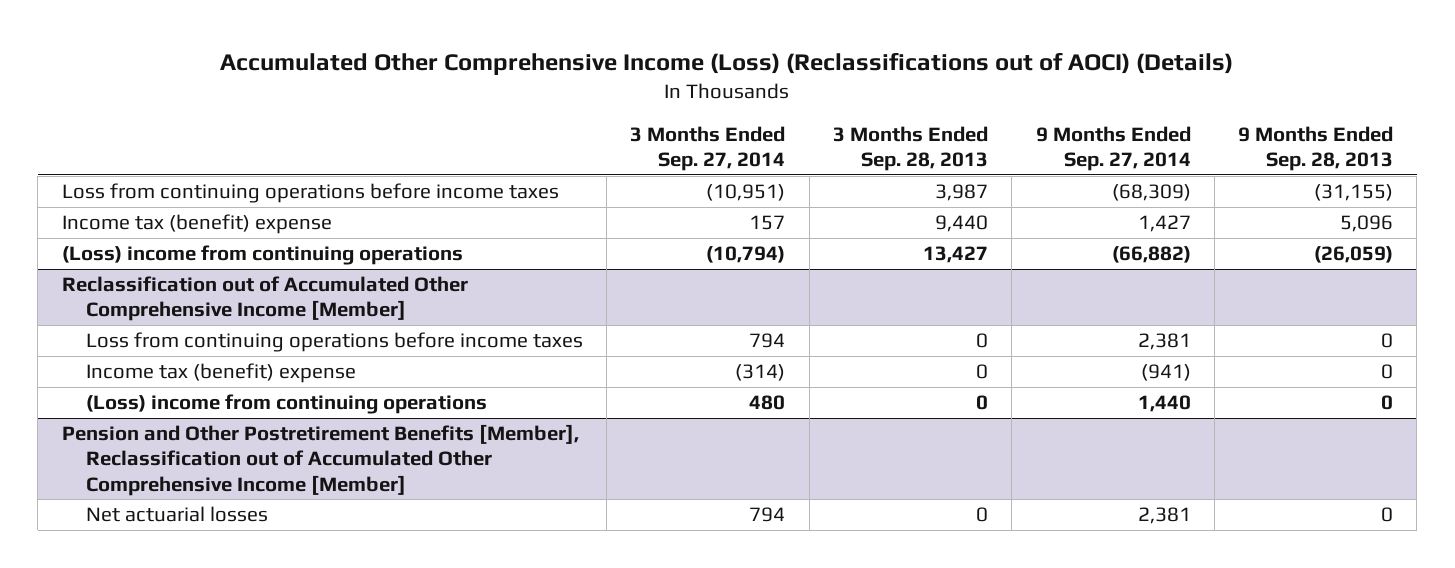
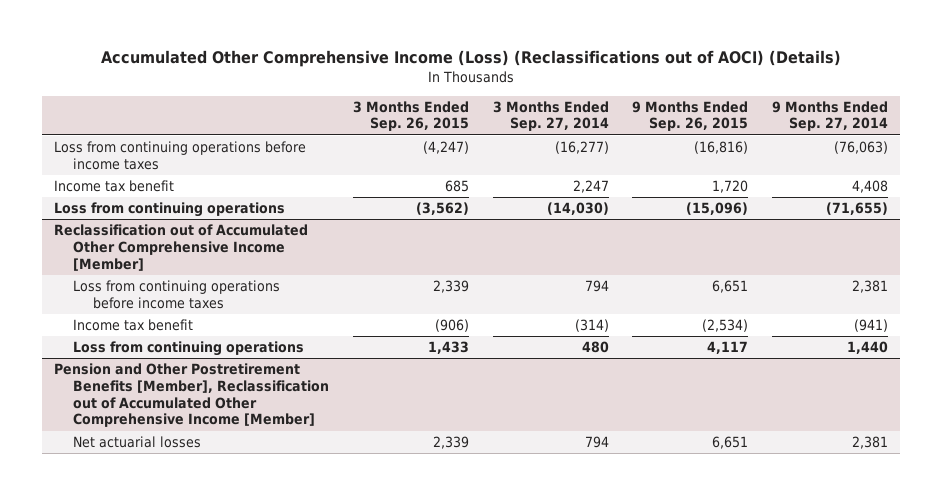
- | 3 Months Ended Sep. 27, 2014 | 3 Months Ended Sep. 28, 2013 | 9 Months Ended Sep. 27, 2014 | 9 Months Ended Sep. 28, 2013
+ | 3 Months Ended Sep. 26, 2015 | 3 Months Ended Sep. 27, 2014 | 9 Months Ended Sep. 26, 2015 | 9 Months Ended Sep. 27, 2014
- Loss from continuing operations before income taxes | (10,951) | 3,987 | (68,309) | (31,155)
- Income tax (benefit) expense | 157 | 9,440 | 1,427 | 5,096
- (Loss) income from continuing operations | (10,794) | 13,427 | (66,882) | (26,059)
+ Loss from continuing operations before income taxes | (4,247) | (16,277) | (16,816) | (76,063)
+ Income tax benefit | 685 | 2,247 | 1,720 | 4,408
+ Loss from continuing operations | (3,562) | (14,030) | (15,096) | (71,655)
@ Reclassification out of Accumulated Other Comprehensive Income [Member]
- Income tax (benefit) expense | (314) | 0 | (941) | 0
- (Loss) income from continuing operations | 480 | 0 | 1,440 | 0
+ Income tax benefit | (906) | (314) | (2,534) | (941)
+ Loss from continuing operations | 1,433 | 480 | 4,117 | 1,440

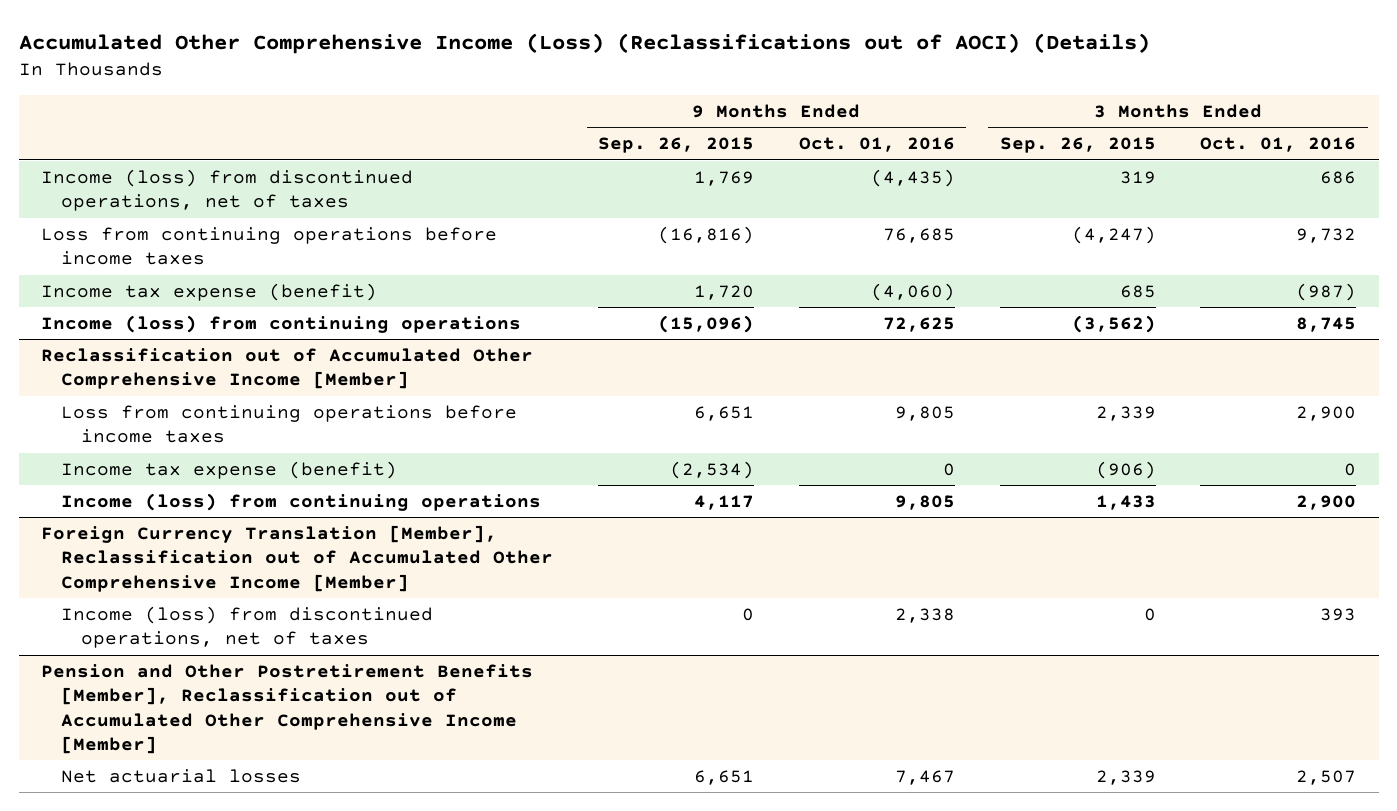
- | 3 Months Ended Sep. 26, 2015 | 3 Months Ended Sep. 27, 2014 | 9 Months Ended Sep. 26, 2015 | 9 Months Ended Sep. 27, 2014
+ | 9 Months Ended Sep. 26, 2015 | 9 Months Ended Oct. 01, 2016 | 3 Months Ended Sep. 26, 2015 | 3 Months Ended Oct. 01, 2016
+ Income (loss) from discontinued operations, net of taxes | 1,769 | (4,435) | 319 | 686
- Income tax benefit | 685 | 2,247 | 1,720 | 4,408
- Loss from continuing operations | (3,562) | (14,030) | (15,096) | (71,655)
+ Income tax expense (benefit) | 1,720 | (4,060) | 685 | (987)
+ Income (loss) from continuing operations | (15,096) | 72,625 | (3,562) | 8,745
@ Reclassification out of Accumulated Other Comprehensive Income [Member]
- Income tax benefit | (906) | (314) | (2,534) | (941)
- Loss from continuing operations | 1,433 | 480 | 4,117 | 1,440
+ Income tax expense (benefit) | (2,534) | 0 | (906) | 0
+ Income (loss) from continuing operations | 4,117 | 9,805 | 1,433 | 2,900
+ Foreign Currency Translation [Member], Reclassification out of Accumulated Other Comprehensive Income [Member]
+ Income (loss) from discontinued operations, net of taxes | 0 | 2,338 | 0 | 393

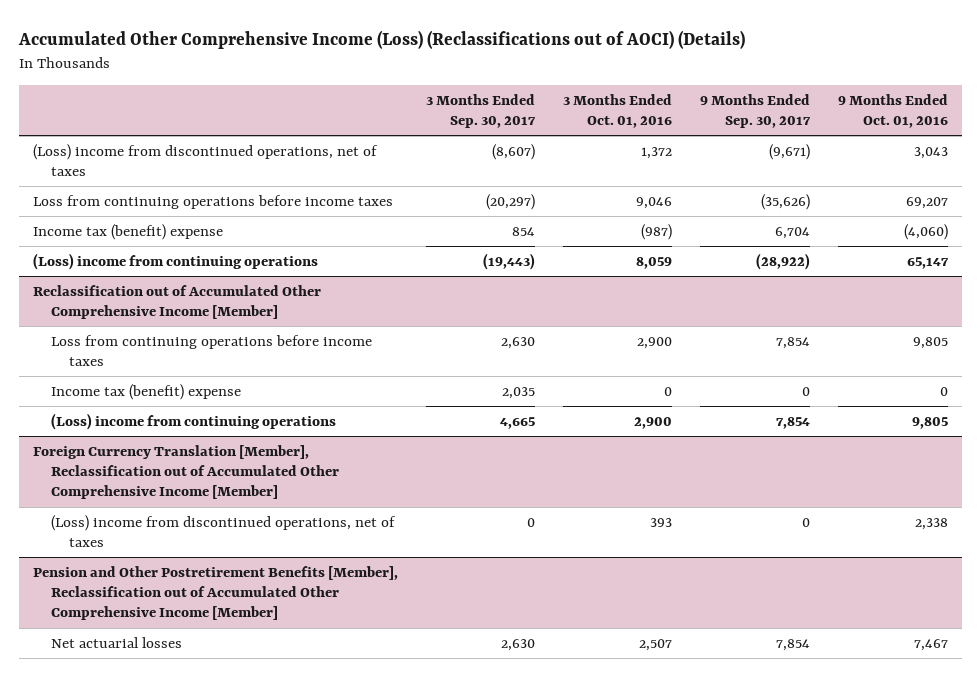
- | 9 Months Ended Sep. 26, 2015 | 9 Months Ended Oct. 01, 2016 | 3 Months Ended Sep. 26, 2015 | 3 Months Ended Oct. 01, 2016
+ | 3 Months Ended Sep. 30, 2017 | 3 Months Ended Oct. 01, 2016 | 9 Months Ended Sep. 30, 2017 | 9 Months Ended Oct. 01, 2016
- Income (loss) from discontinued operations, net of taxes | 1,769 | (4,435) | 319 | 686
- Loss from continuing operations before income taxes | (16,816) | 76,685 | (4,247) | 9,732
- Income tax expense (benefit) | 1,720 | (4,060) | 685 | (987)
- Income (loss) from continuing operations | (15,096) | 72,625 | (3,562) | 8,745
+ (Loss) income from discontinued operations, net of taxes | (8,607) | 1,372 | (9,671) | 3,043
+ Loss from continuing operations before income taxes | (20,297) | 9,046 | (35,626) | 69,207
+ Income tax (benefit) expense | 854 | (987) | 6,704 | (4,060)
+ (Loss) income from continuing operations | (19,443) | 8,059 | (28,922) | 65,147
@ Reclassification out of Accumulated Other Comprehensive Income [Member]
- Income tax expense (benefit) | (2,534) | 0 | (906) | 0
- Income (loss) from continuing operations | 4,117 | 9,805 | 1,433 | 2,900
+ Income tax (benefit) expense | 2,035 | 0 | 0 | 0
+ (Loss) income from continuing operations | 4,665 | 2,900 | 7,854 | 9,805
@ Foreign Currency Translation [Member], Reclassification out of Accumulated Other Comprehensive Income [Member]
- Income (loss) from discontinued operations, net of taxes | 0 | 2,338 | 0 | 393
+ (Loss) income from discontinued operations, net of taxes | 0 | 393 | 0 | 2,338

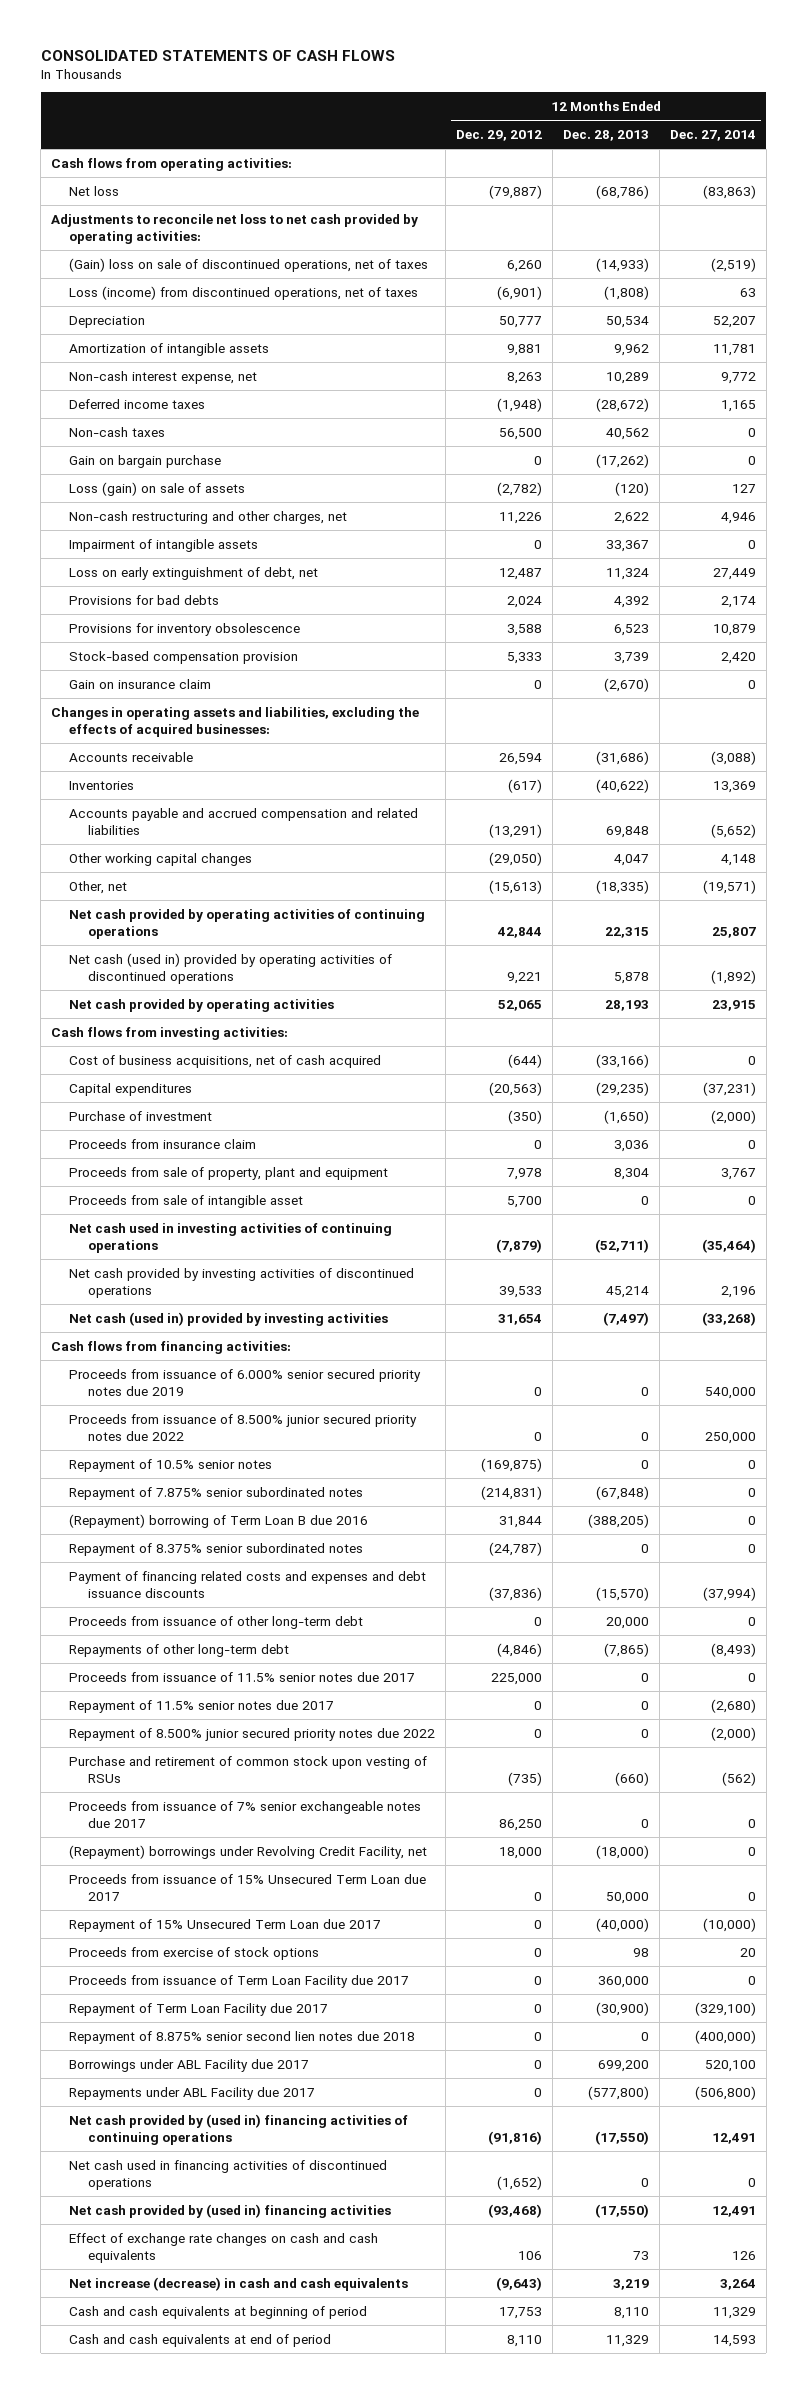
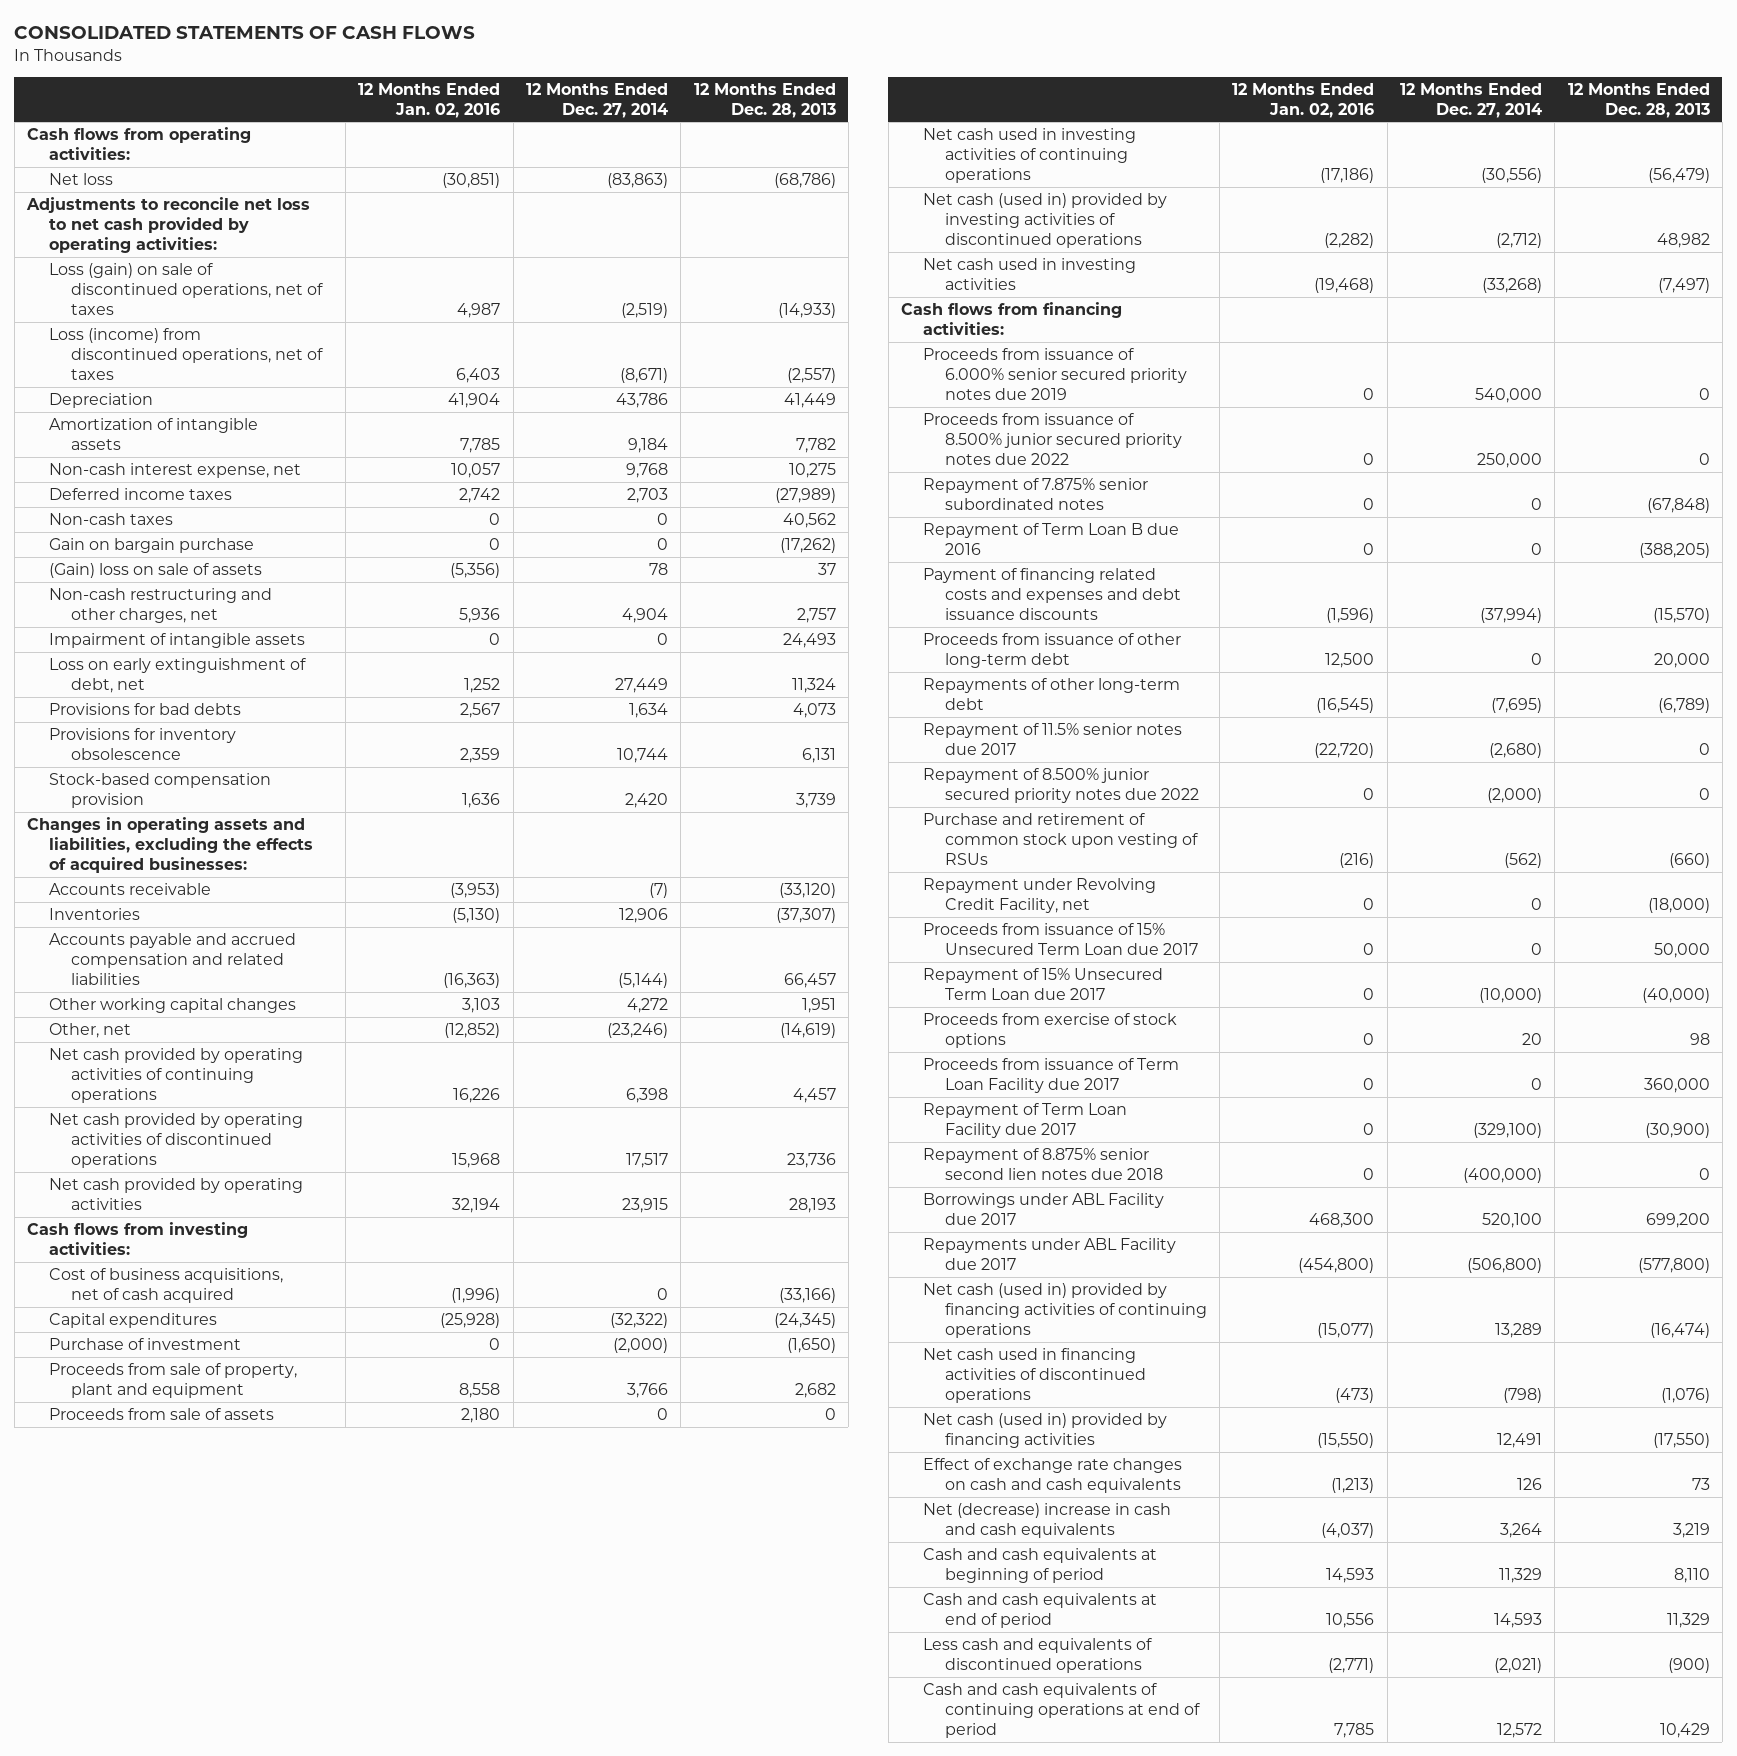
- | 12 Months Ended Dec. 29, 2012 | 12 Months Ended Dec. 28, 2013 | 12 Months Ended Dec. 27, 2014
+ | 12 Months Ended Jan. 02, 2016 | 12 Months Ended Dec. 27, 2014 | 12 Months Ended Dec. 28, 2013
- (Gain) loss on sale of discontinued operations, net of taxes | 6,260 | (14,933) | (2,519)
- Loss (income) from discontinued operations, net of taxes | (6,901) | (1,808) | 63
- Depreciation | 50,777 | 50,534 | 52,207
- Amortization of intangible assets | 9,881 | 9,962 | 11,781
- Non-cash interest expense, net | 8,263 | 10,289 | 9,772
- Deferred income taxes | (1,948) | (28,672) | 1,165
+ Loss (gain) on sale of discontinued operations, net of taxes | 4,987 | (2,519) | (14,933)
+ Loss (income) from discontinued operations, net of taxes | 6,403 | (8,671) | (2,557)
+ Depreciation | 41,904 | 43,786 | 41,449
+ Amortization of intangible assets | 7,785 | 9,184 | 7,782
+ Non-cash interest expense, net | 10,057 | 9,768 | 10,275
+ Deferred income taxes | 2,742 | 2,703 | (27,989)
- Loss (gain) on sale of assets | (2,782) | (120) | 127
- Non-cash restructuring and other charges, net | 11,226 | 2,622 | 4,946
- Impairment of intangible assets | 0 | 33,367 | 0
+ (Gain) loss on sale of assets | (5,356) | 78 | 37
+ Non-cash restructuring and other charges, net | 5,936 | 4,904 | 2,757
+ Impairment of intangible assets | 0 | 0 | 24,493
- Provisions for bad debts | 2,024 | 4,392 | 2,174
- Provisions for inventory obsolescence | 3,588 | 6,523 | 10,879
+ Provisions for bad debts | 2,567 | 1,634 | 4,073
+ Provisions for inventory obsolescence | 2,359 | 10,744 | 6,131
- Gain on insurance claim | 0 | (2,670) | 0
- Accounts receivable | 26,594 | (31,686) | (3,088)
- Inventories | (617) | (40,622) | 13,369
- Accounts payable and accrued compensation and related liabilities | (13,291) | 69,848 | (5,652)
- Other working capital changes | (29,050) | 4,047 | 4,148
- Other, net | (15,613) | (18,335) | (19,571)
- Net cash provided by operating activities of continuing operations | 42,844 | 22,315 | 25,807
- Net cash (used in) provided by operating activities of discontinued operations | 9,221 | 5,878 | (1,892)
+ Accounts receivable | (3,953) | (7) | (33,120)
+ Inventories | (5,130) | 12,906 | (37,307)
+ Accounts payable and accrued compensation and related liabilities | (16,363) | (5,144) | 66,457
+ Other working capital changes | 3,103 | 4,272 | 1,951
+ Other, net | (12,852) | (23,246) | (14,619)
+ Net cash provided by operating activities of continuing operations | 16,226 | 6,398 | 4,457
+ Net cash provided by operating activities of discontinued operations | 15,968 | 17,517 | 23,736
- Capital expenditures | (20,563) | (29,235) | (37,231)
+ Capital expenditures | (25,928) | (32,322) | (24,345)
- Proceeds from insurance claim | 0 | 3,036 | 0
- Proceeds from sale of property, plant and equipment | 7,978 | 8,304 | 3,767
- Proceeds from sale of intangible asset | 5,700 | 0 | 0
- Net cash used in investing activities of continuing operations | (7,879) | (52,711) | (35,464)
- Net cash provided by investing activities of discontinued operations | 39,533 | 45,214 | 2,196
- Net cash (used in) provided by investing activities | 31,654 | (7,497) | (33,268)
+ Proceeds from sale of property, plant and equipment | 8,558 | 3,766 | 2,682
+ Proceeds from sale of assets | 2,180 | 0 | 0
+ Net cash used in investing activities of continuing operations | (17,186) | (30,556) | (56,479)
+ Net cash (used in) provided by investing activities of discontinued operations | (2,282) | (2,712) | 48,982
+ Net cash used in investing activities | (19,468) | (33,268) | (7,497)
- Repayment of 10.5% senior notes | (169,875) | 0 | 0
- (Repayment) borrowing of Term Loan B due 2016 | 31,844 | (388,205) | 0
- Repayment of 8.375% senior subordinated notes | (24,787) | 0 | 0
+ Repayment of Term Loan B due 2016 | 0 | 0 | (388,205)
- Repayments of other long-term debt | (4,846) | (7,865) | (8,493)
- Proceeds from issuance of 11.5% senior notes due 2017 | 225,000 | 0 | 0
+ Repayments of other long-term debt | (16,545) | (7,695) | (6,789)
- Proceeds from issuance of 7% senior exchangeable notes due 2017 | 86,250 | 0 | 0
- (Repayment) borrowings under Revolving Credit Facility, net | 18,000 | (18,000) | 0
+ Repayment under Revolving Credit Facility, net | 0 | 0 | (18,000)
- Net cash provided by (used in) financing activities of continuing operations | (91,816) | (17,550) | 12,491
- Net cash used in financing activities of discontinued operations | (1,652) | 0 | 0
- Net cash provided by (used in) financing activities | (93,468) | (17,550) | 12,491
+ Net cash (used in) provided by financing activities of continuing operations | (15,077) | 13,289 | (16,474)
+ Net cash used in financing activities of discontinued operations | (473) | (798) | (1,076)
+ Net cash (used in) provided by financing activities | (15,550) | 12,491 | (17,550)
- Net increase (decrease) in cash and cash equivalents | (9,643) | 3,219 | 3,264
+ Net (decrease) increase in cash and cash equivalents | (4,037) | 3,264 | 3,219
+ Less cash and equivalents of discontinued operations | (2,771) | (2,021) | (900)
+ Cash and cash equivalents of continuing operations at end of period | 7,785 | 12,572 | 10,429

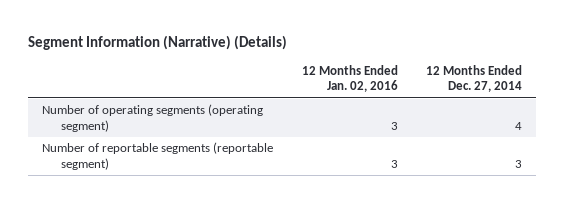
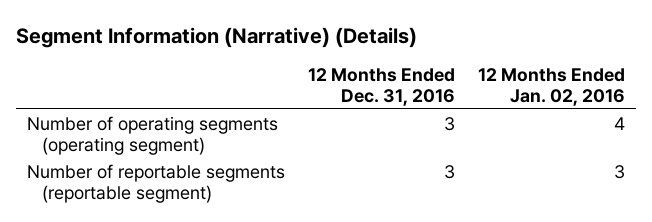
- | 12 Months Ended Jan. 02, 2016 | 12 Months Ended Dec. 27, 2014
+ | 12 Months Ended Dec. 31, 2016 | 12 Months Ended Jan. 02, 2016
- Number of operating segments (operating segment) | 3 | 4
+ Number of operating segments (operating segment) | 3 | 4

